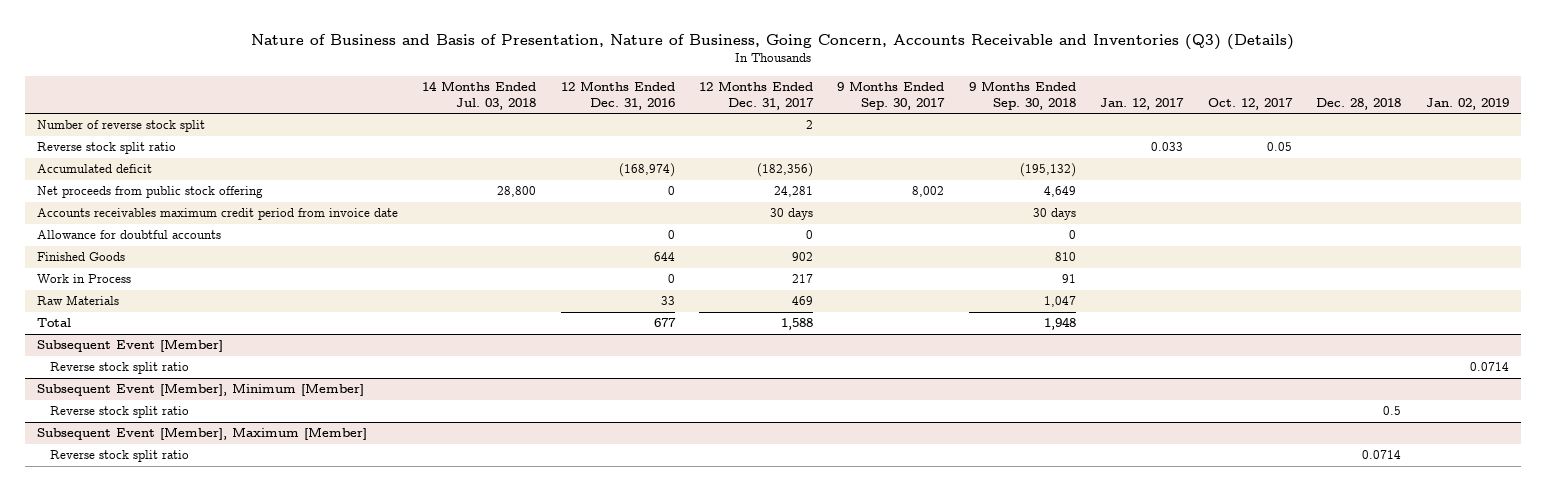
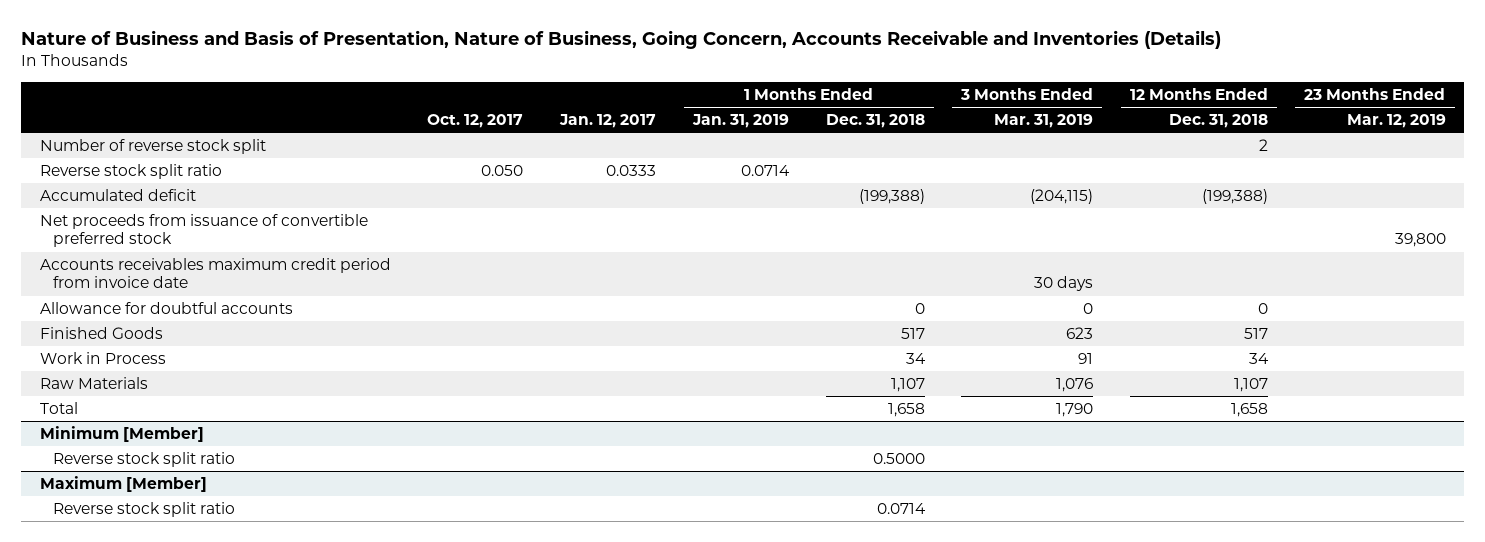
- Nature of Business and Basis of Presentation, Nature of Business, Going Concern, Accounts Receivable and Inventories (Q3) (Details)
+ Nature of Business and Basis of Presentation, Nature of Business, Going Concern, Accounts Receivable and Inventories (Details)
- | 14 Months Ended Jul. 03, 2018 | 12 Months Ended Dec. 31, 2016 | 12 Months Ended Dec. 31, 2017 | 9 Months Ended Sep. 30, 2017 | 9 Months Ended Sep. 30, 2018 | Jan. 12, 2017 | Oct. 12, 2017 | Dec. 28, 2018 | Jan. 02, 2019
+ | Oct. 12, 2017 | Jan. 12, 2017 | 1 Months Ended Jan. 31, 2019 | 1 Months Ended Dec. 31, 2018 | 3 Months Ended Mar. 31, 2019 | 12 Months Ended Dec. 31, 2018 | 23 Months Ended Mar. 12, 2019
- Reverse stock split ratio | | | | | | 0.033 | 0.05 | |
+ Reverse stock split ratio | 0.050 | 0.0333 | 0.0714 | | | |
- Net proceeds from public stock offering | 28,800 | 0 | 24,281 | 8,002 | 4,649 | | | |
+ Net proceeds from issuance of convertible preferred stock | | | | | | | 39,800
- Subsequent Event [Member]
- Reverse stock split ratio | | | | | | | | | 0.0714
- Subsequent Event [Member], Minimum [Member]
+ Minimum [Member]
- Subsequent Event [Member], Maximum [Member]
+ Maximum [Member]

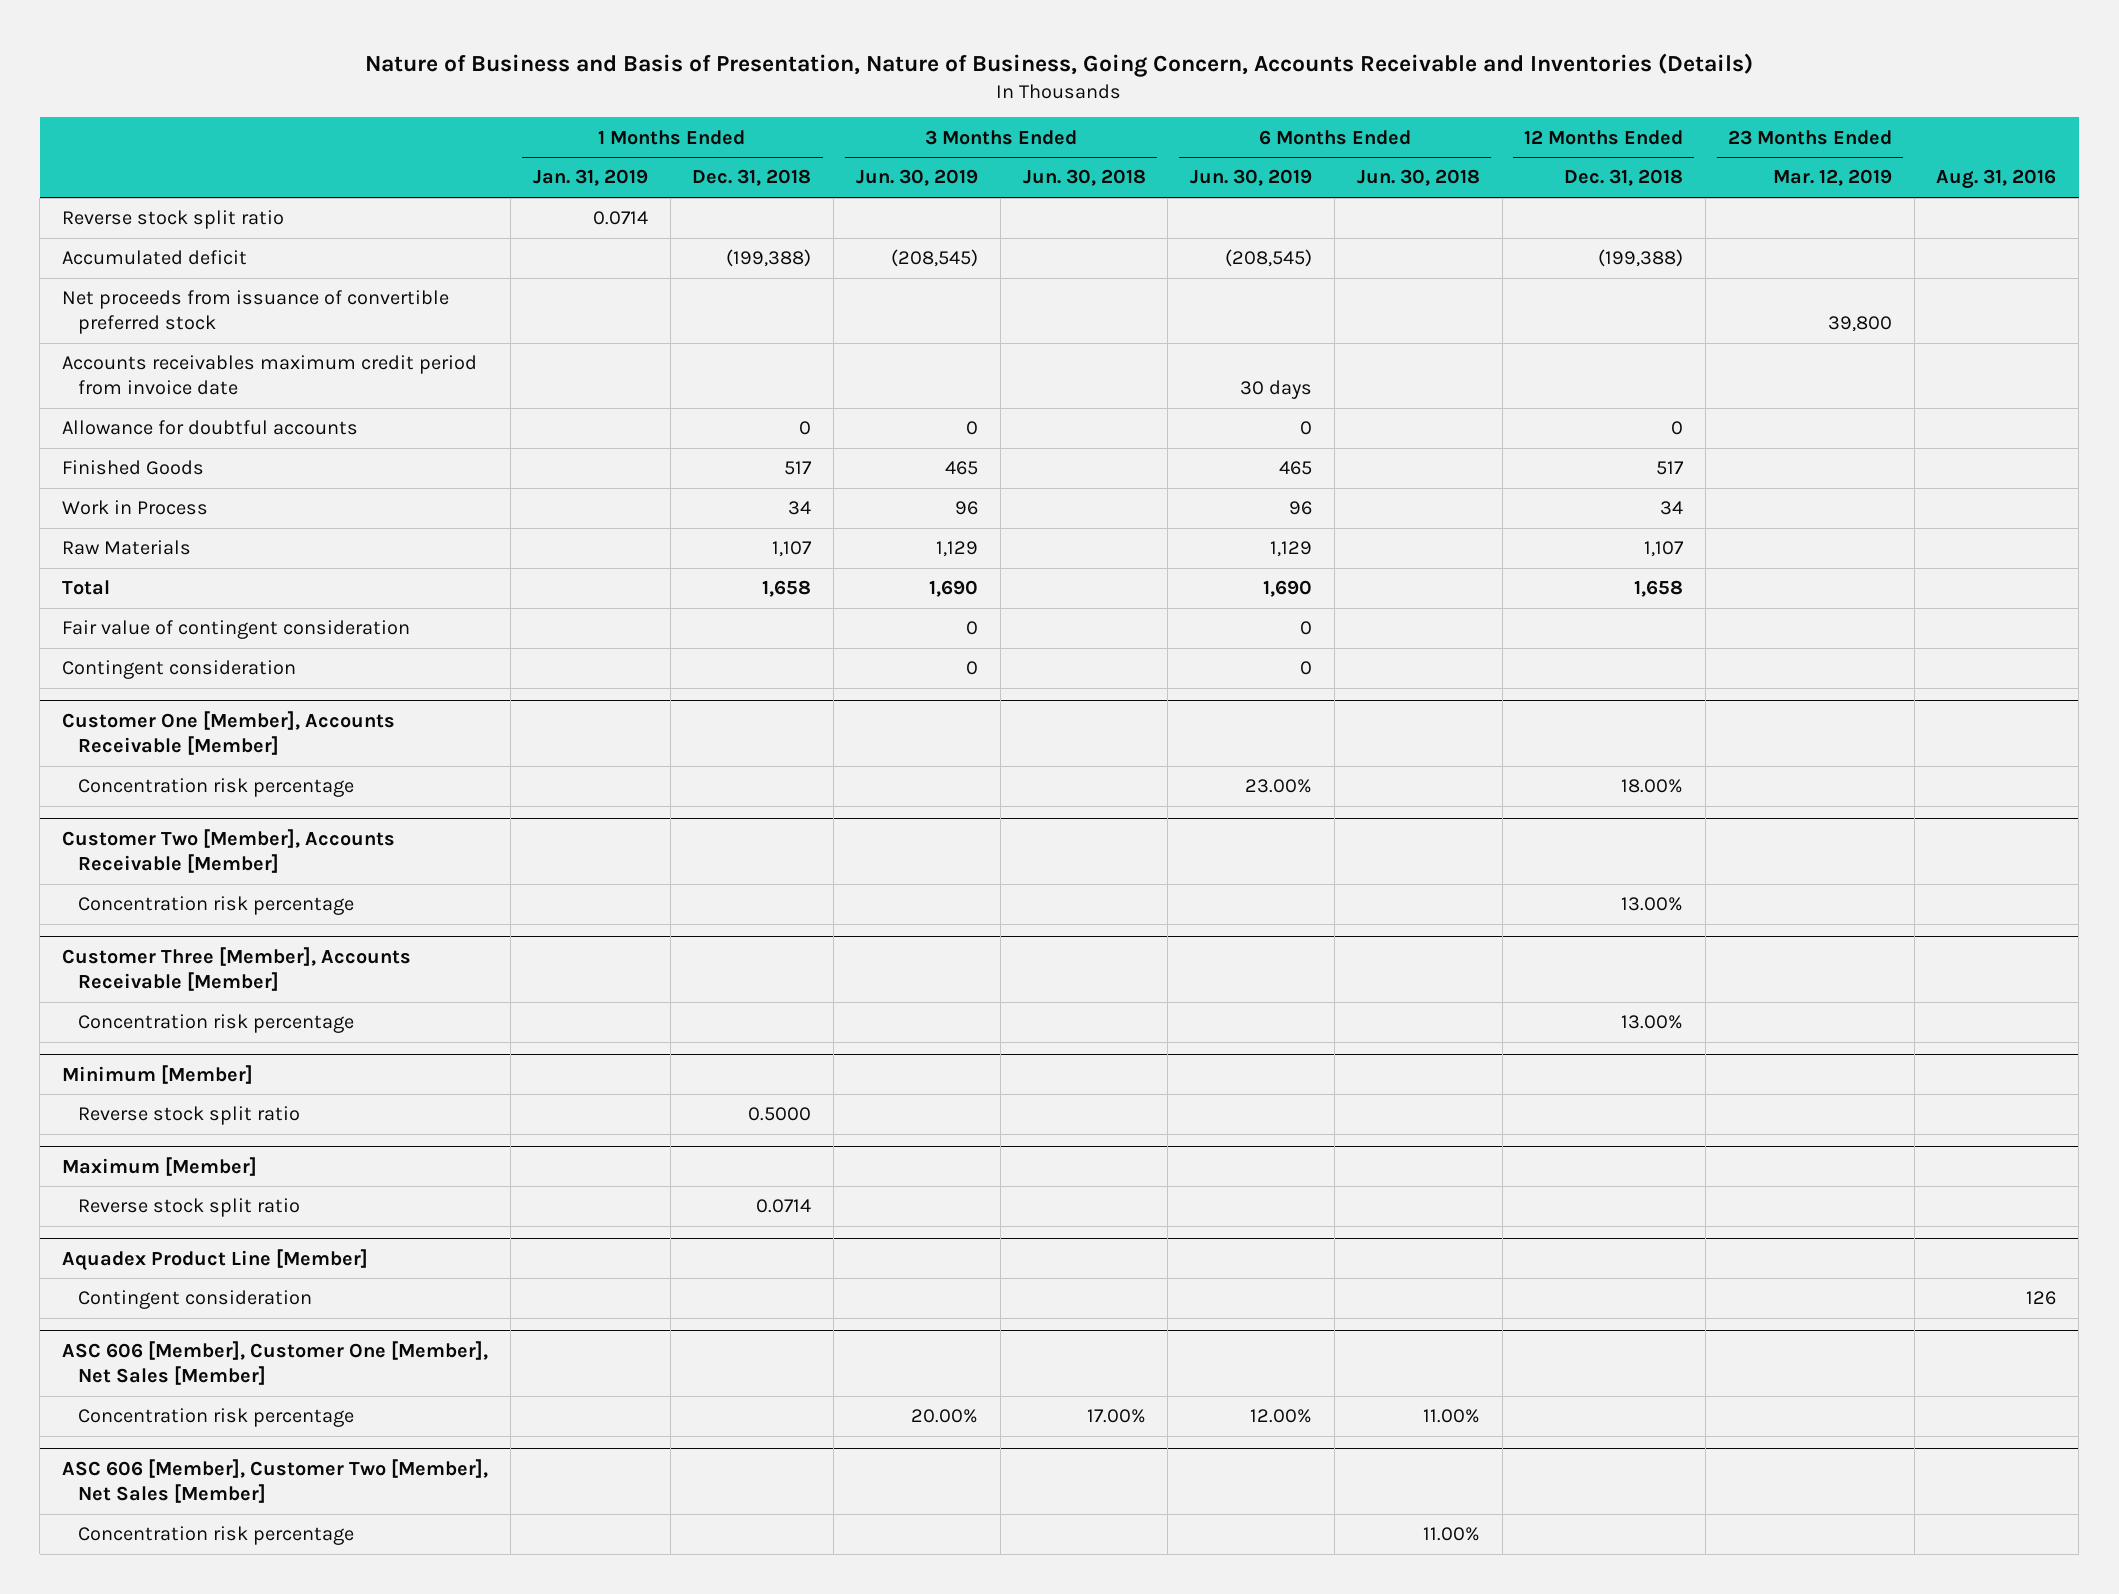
- | Oct. 12, 2017 | Jan. 12, 2017 | 1 Months Ended Jan. 31, 2019 | 1 Months Ended Dec. 31, 2018 | 3 Months Ended Mar. 31, 2019 | 12 Months Ended Dec. 31, 2018 | 23 Months Ended Mar. 12, 2019
+ | 1 Months Ended Jan. 31, 2019 | 1 Months Ended Dec. 31, 2018 | 3 Months Ended Jun. 30, 2019 | 3 Months Ended Jun. 30, 2018 | 6 Months Ended Jun. 30, 2019 | 6 Months Ended Jun. 30, 2018 | 12 Months Ended Dec. 31, 2018 | 23 Months Ended Mar. 12, 2019 | Aug. 31, 2016
- Number of reverse stock split | | | | | | 2 |
+ Fair value of contingent consideration | | | 0 | | 0 | | | |
+ Contingent consideration | | | 0 | | 0 | | | |
+ Customer One [Member], Accounts Receivable [Member]
+ Concentration risk percentage | | | | | 23.00% | | 18.00% | |
+ Customer Two [Member], Accounts Receivable [Member]
+ Concentration risk percentage | | | | | | | 13.00% | |
+ Customer Three [Member], Accounts Receivable [Member]
+ Concentration risk percentage | | | | | | | 13.00% | |
+ Aquadex Product Line [Member]
+ Contingent consideration | | | | | | | | | 126
+ ASC 606 [Member], Customer One [Member], Net Sales [Member]
+ Concentration risk percentage | | | 20.00% | 17.00% | 12.00% | 11.00% | | |
+ ASC 606 [Member], Customer Two [Member], Net Sales [Member]
+ Concentration risk percentage | | | | | | 11.00% | | |

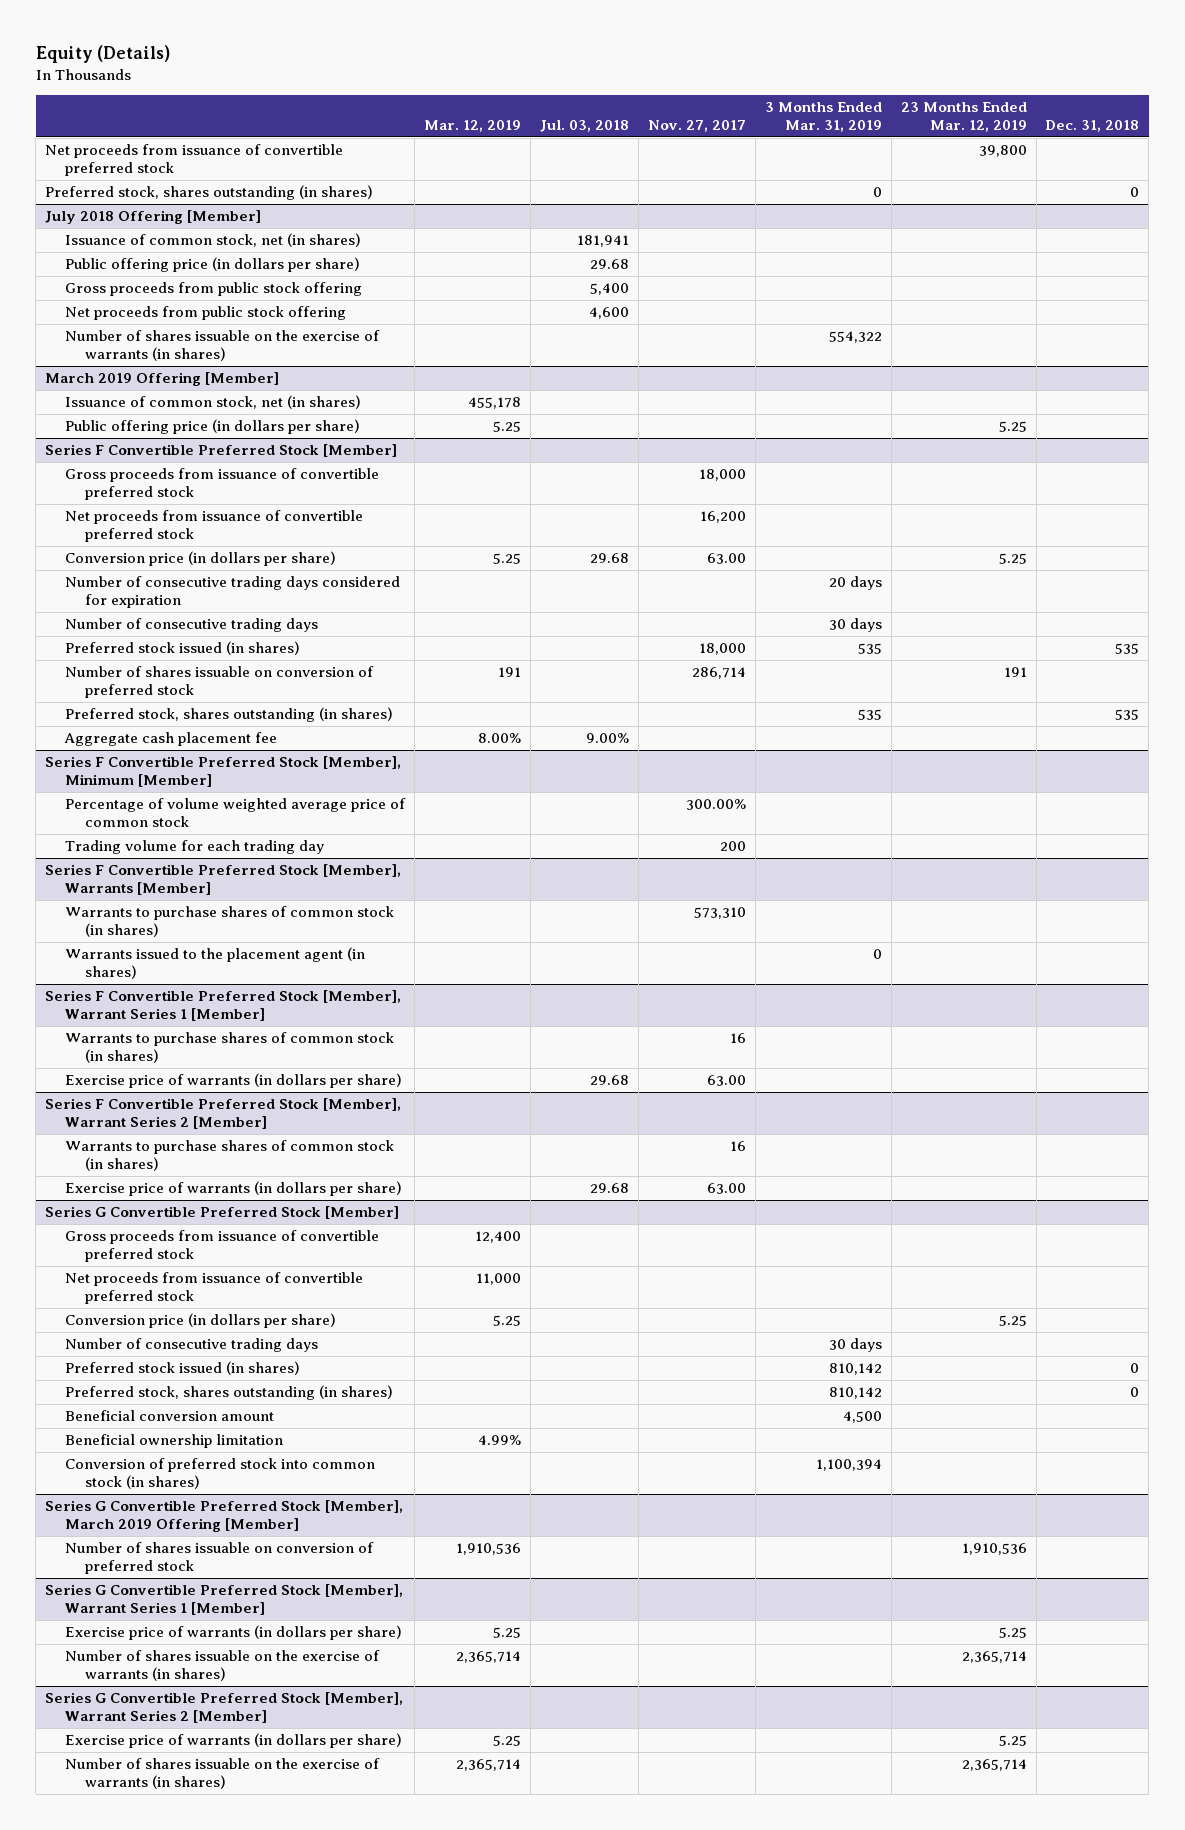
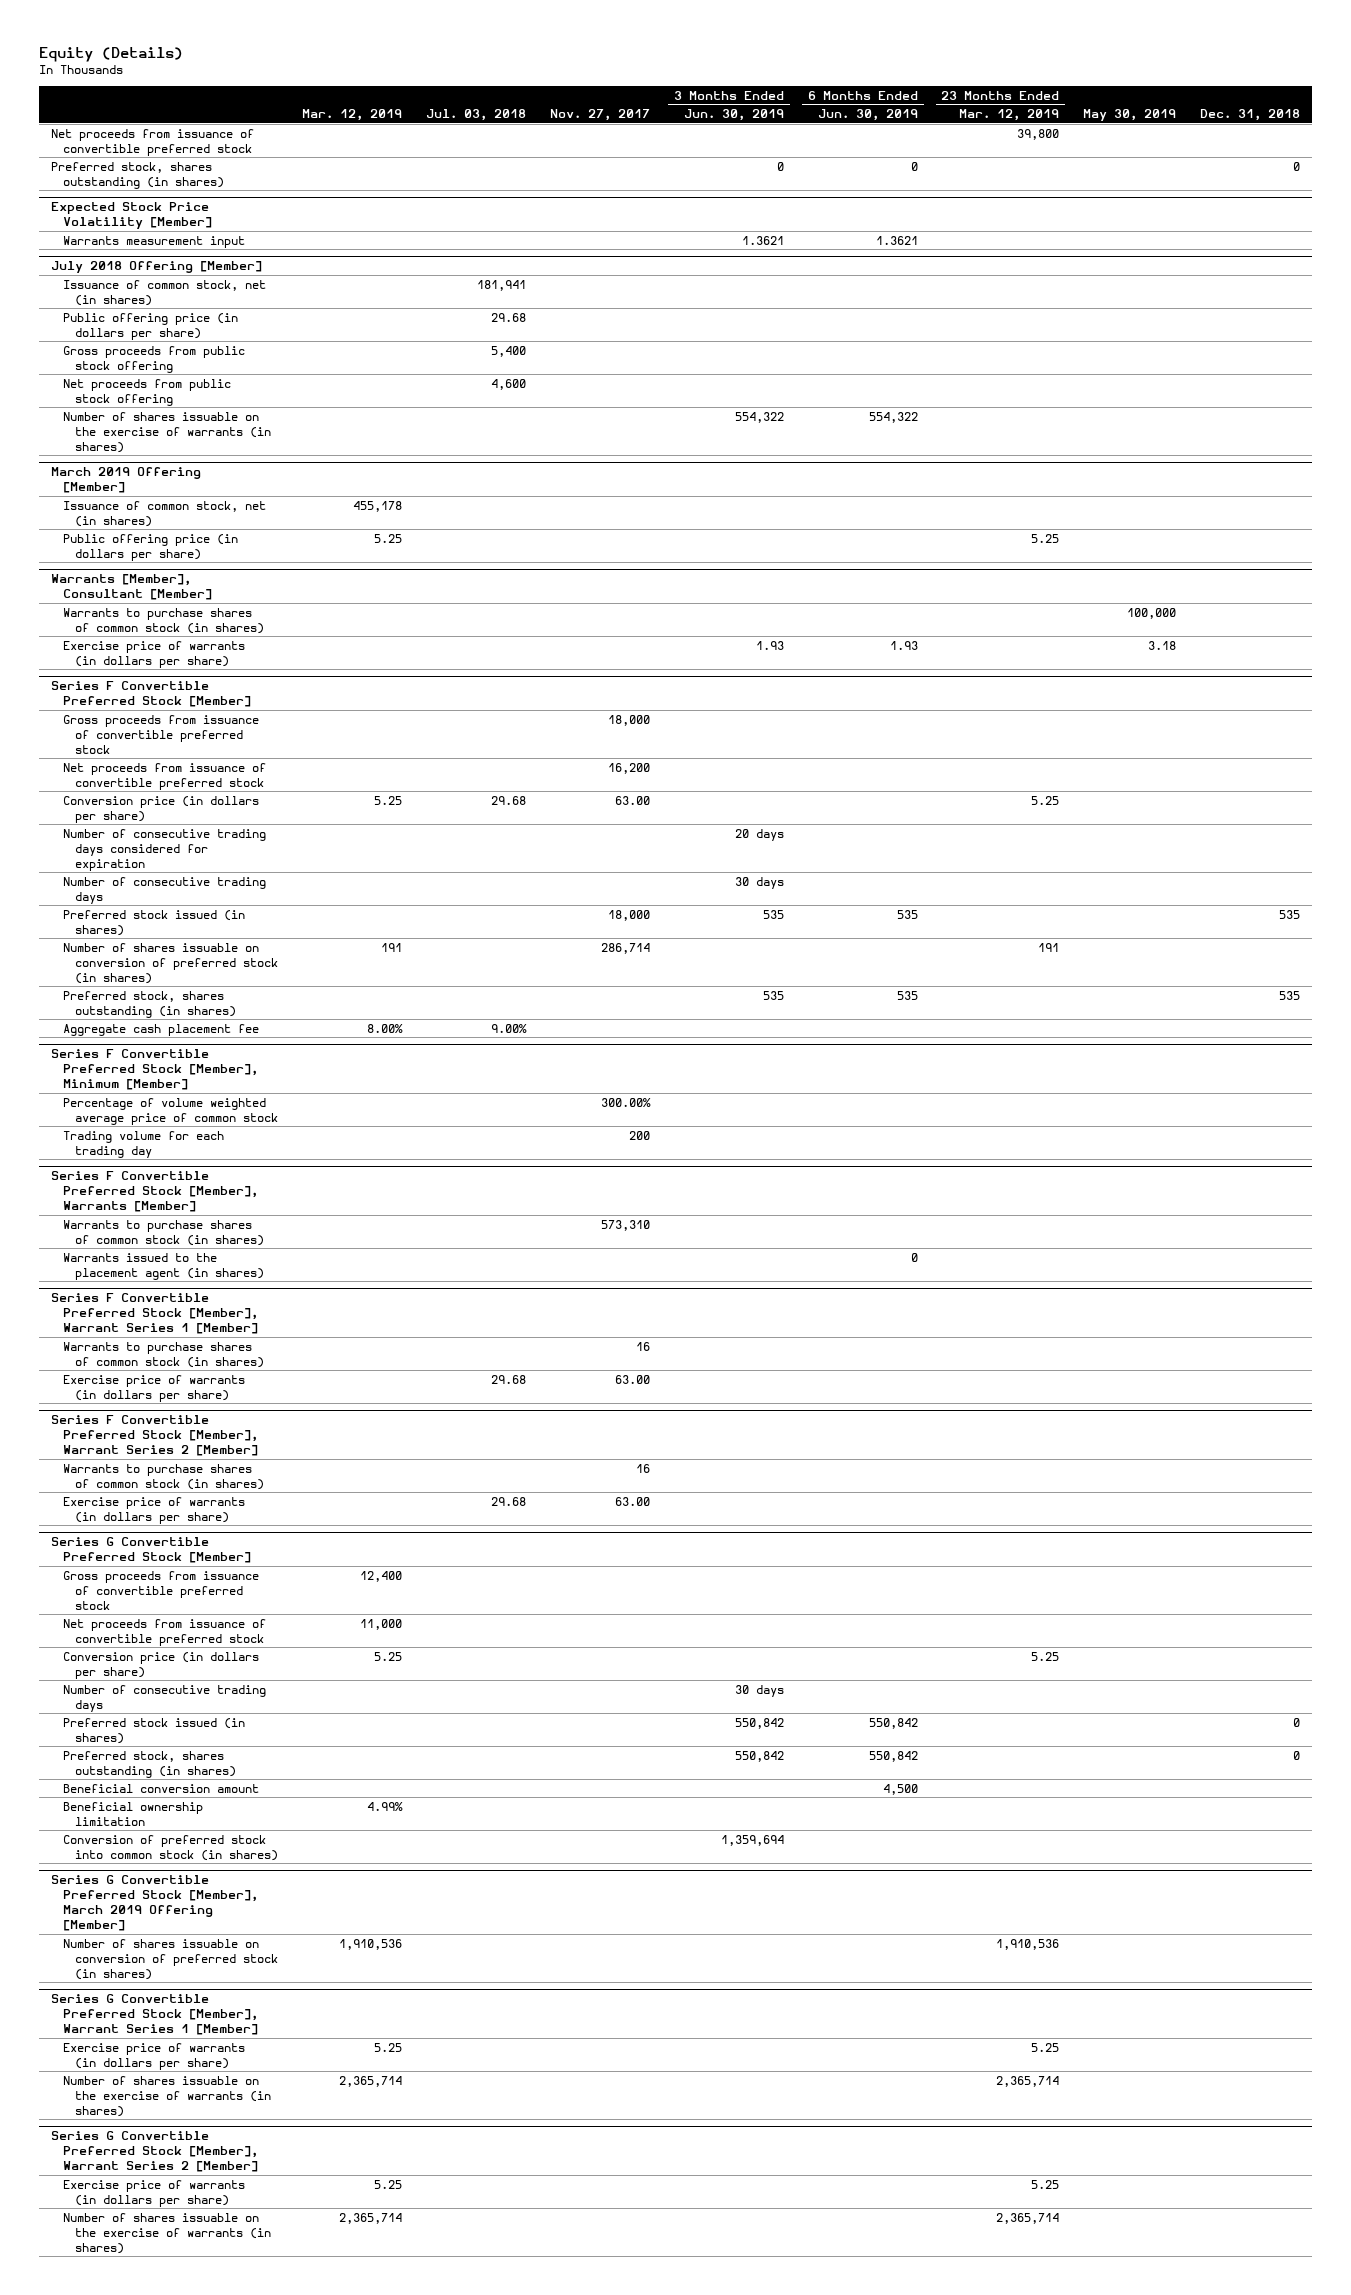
- | Mar. 12, 2019 | Jul. 03, 2018 | Nov. 27, 2017 | 3 Months Ended Mar. 31, 2019 | 23 Months Ended Mar. 12, 2019 | Dec. 31, 2018
+ | Mar. 12, 2019 | Jul. 03, 2018 | Nov. 27, 2017 | 3 Months Ended Jun. 30, 2019 | 6 Months Ended Jun. 30, 2019 | 23 Months Ended Mar. 12, 2019 | May 30, 2019 | Dec. 31, 2018
+ Expected Stock Price Volatility [Member]
+ Warrants measurement input | | | | 1.3621 | 1.3621 | | |
+ Warrants [Member], Consultant [Member]
+ Warrants to purchase shares of common stock (in shares) | | | | | | | 100,000 |
+ Exercise price of warrants (in dollars per share) | | | | 1.93 | 1.93 | | 3.18 |
@ Series F Convertible Preferred Stock [Member]
- Number of shares issuable on conversion of preferred stock | 191 | | 286,714 | | 191 |
+ Number of shares issuable on conversion of preferred stock (in shares) | 191 | | 286,714 | | | 191 | |
@ Series G Convertible Preferred Stock [Member], March 2019 Offering [Member]
- Number of shares issuable on conversion of preferred stock | 1,910,536 | | | | 1,910,536 |
+ Number of shares issuable on conversion of preferred stock (in shares) | 1,910,536 | | | | | 1,910,536 | |

